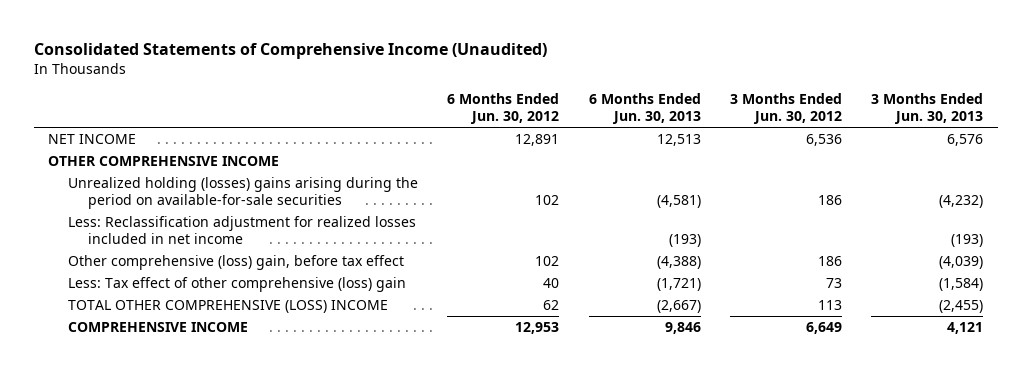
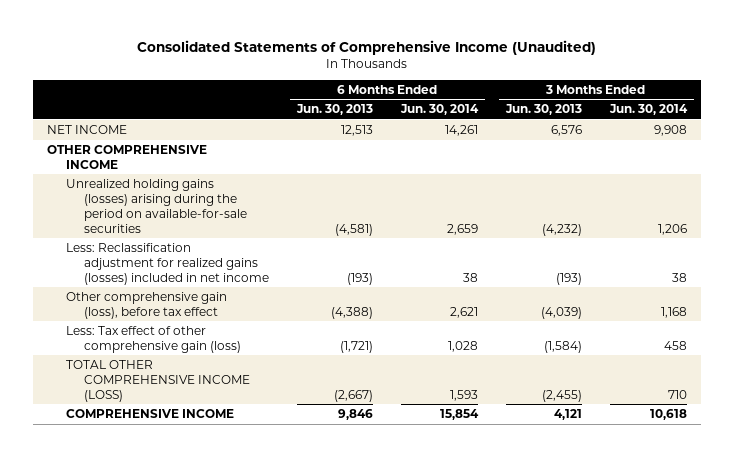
- | 6 Months Ended Jun. 30, 2012 | 6 Months Ended Jun. 30, 2013 | 3 Months Ended Jun. 30, 2012 | 3 Months Ended Jun. 30, 2013
+ | 6 Months Ended Jun. 30, 2013 | 6 Months Ended Jun. 30, 2014 | 3 Months Ended Jun. 30, 2013 | 3 Months Ended Jun. 30, 2014
- Unrealized holding (losses) gains arising during the period on available-for-sale securities | 102 | (4,581) | 186 | (4,232)
- Less: Reclassification adjustment for realized losses included in net income | | (193) | | (193)
- Other comprehensive (loss) gain, before tax effect | 102 | (4,388) | 186 | (4,039)
- Less: Tax effect of other comprehensive (loss) gain | 40 | (1,721) | 73 | (1,584)
- TOTAL OTHER COMPREHENSIVE (LOSS) INCOME | 62 | (2,667) | 113 | (2,455)
+ Unrealized holding gains (losses) arising during the period on available-for-sale securities | (4,581) | 2,659 | (4,232) | 1,206
+ Less: Reclassification adjustment for realized gains (losses) included in net income | (193) | 38 | (193) | 38
+ Other comprehensive gain (loss), before tax effect | (4,388) | 2,621 | (4,039) | 1,168
+ Less: Tax effect of other comprehensive gain (loss) | (1,721) | 1,028 | (1,584) | 458
+ TOTAL OTHER COMPREHENSIVE INCOME (LOSS) | (2,667) | 1,593 | (2,455) | 710

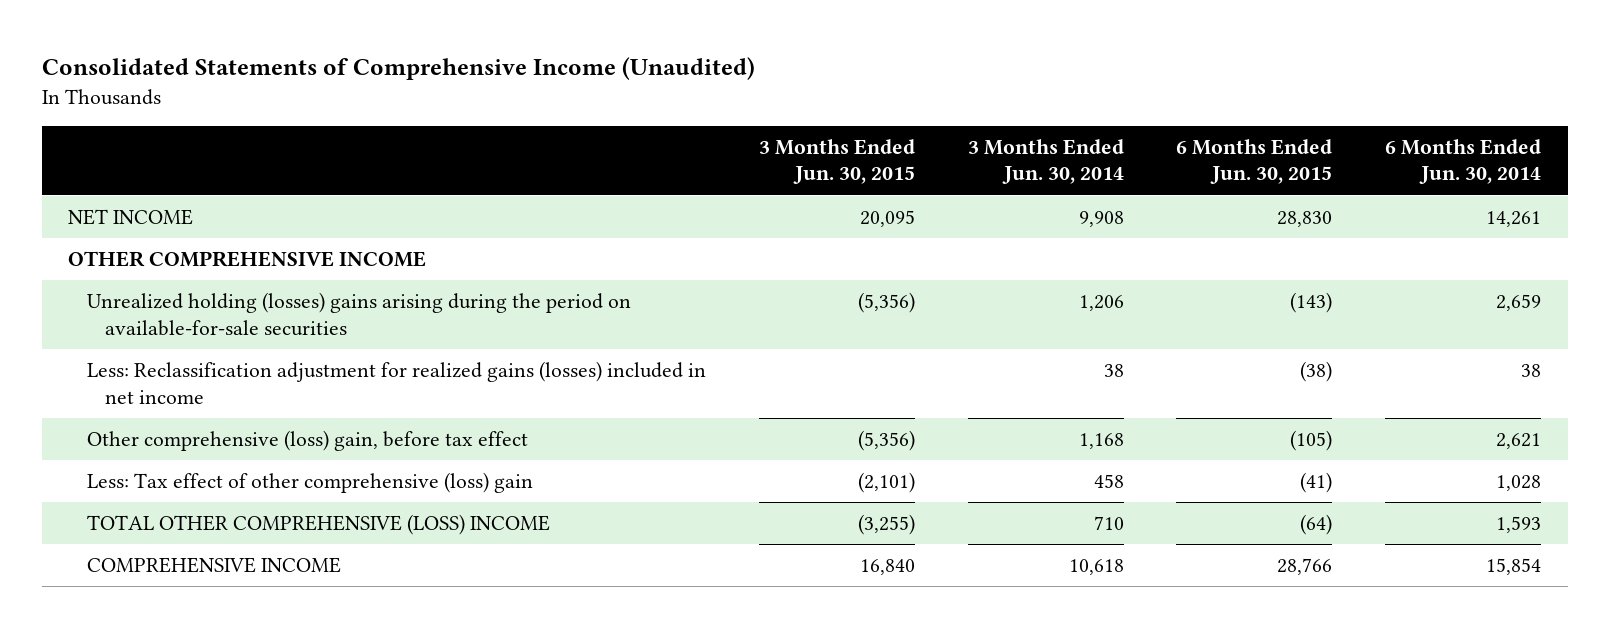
- | 6 Months Ended Jun. 30, 2013 | 6 Months Ended Jun. 30, 2014 | 3 Months Ended Jun. 30, 2013 | 3 Months Ended Jun. 30, 2014
+ | 3 Months Ended Jun. 30, 2015 | 3 Months Ended Jun. 30, 2014 | 6 Months Ended Jun. 30, 2015 | 6 Months Ended Jun. 30, 2014
- Unrealized holding gains (losses) arising during the period on available-for-sale securities | (4,581) | 2,659 | (4,232) | 1,206
+ Unrealized holding (losses) gains arising during the period on available-for-sale securities | (5,356) | 1,206 | (143) | 2,659
- Other comprehensive gain (loss), before tax effect | (4,388) | 2,621 | (4,039) | 1,168
- Less: Tax effect of other comprehensive gain (loss) | (1,721) | 1,028 | (1,584) | 458
- TOTAL OTHER COMPREHENSIVE INCOME (LOSS) | (2,667) | 1,593 | (2,455) | 710
+ Other comprehensive (loss) gain, before tax effect | (5,356) | 1,168 | (105) | 2,621
+ Less: Tax effect of other comprehensive (loss) gain | (2,101) | 458 | (41) | 1,028
+ TOTAL OTHER COMPREHENSIVE (LOSS) INCOME | (3,255) | 710 | (64) | 1,593

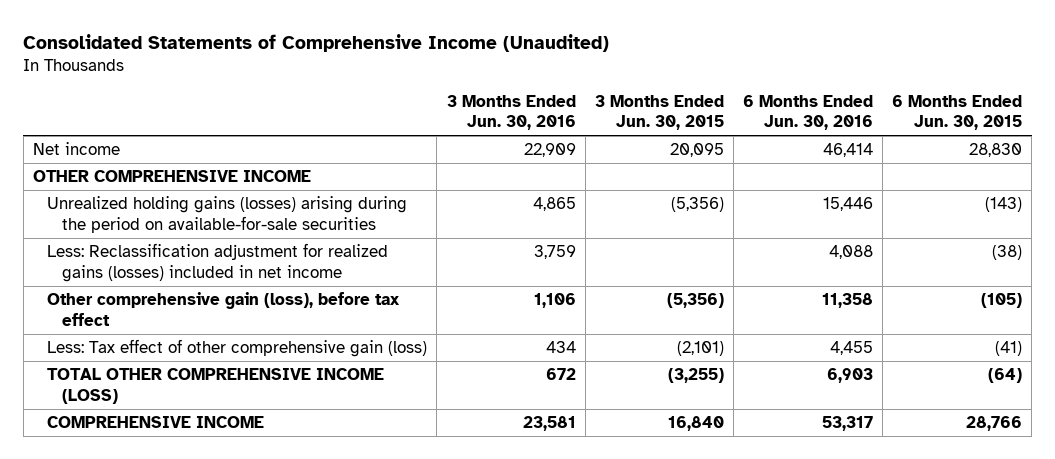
- | 3 Months Ended Jun. 30, 2015 | 3 Months Ended Jun. 30, 2014 | 6 Months Ended Jun. 30, 2015 | 6 Months Ended Jun. 30, 2014
+ | 3 Months Ended Jun. 30, 2016 | 3 Months Ended Jun. 30, 2015 | 6 Months Ended Jun. 30, 2016 | 6 Months Ended Jun. 30, 2015
- NET INCOME | 20,095 | 9,908 | 28,830 | 14,261
+ Net income | 22,909 | 20,095 | 46,414 | 28,830
- Unrealized holding (losses) gains arising during the period on available-for-sale securities | (5,356) | 1,206 | (143) | 2,659
+ Unrealized holding gains (losses) arising during the period on available-for-sale securities | 4,865 | (5,356) | 15,446 | (143)
- Other comprehensive (loss) gain, before tax effect | (5,356) | 1,168 | (105) | 2,621
- Less: Tax effect of other comprehensive (loss) gain | (2,101) | 458 | (41) | 1,028
- TOTAL OTHER COMPREHENSIVE (LOSS) INCOME | (3,255) | 710 | (64) | 1,593
+ Other comprehensive gain (loss), before tax effect | 1,106 | (5,356) | 11,358 | (105)
+ Less: Tax effect of other comprehensive gain (loss) | 434 | (2,101) | 4,455 | (41)
+ TOTAL OTHER COMPREHENSIVE INCOME (LOSS) | 672 | (3,255) | 6,903 | (64)

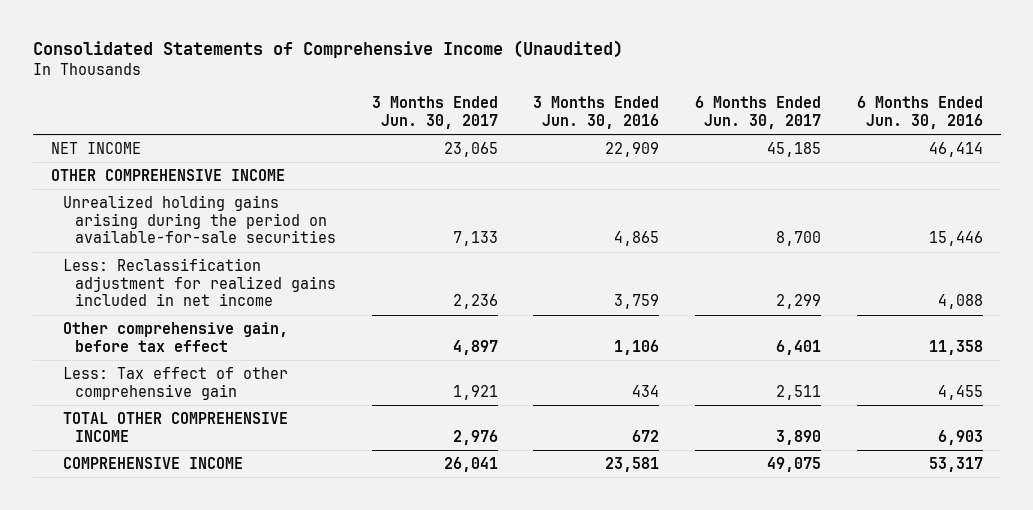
- | 3 Months Ended Jun. 30, 2016 | 3 Months Ended Jun. 30, 2015 | 6 Months Ended Jun. 30, 2016 | 6 Months Ended Jun. 30, 2015
+ | 3 Months Ended Jun. 30, 2017 | 3 Months Ended Jun. 30, 2016 | 6 Months Ended Jun. 30, 2017 | 6 Months Ended Jun. 30, 2016
- Net income | 22,909 | 20,095 | 46,414 | 28,830
+ NET INCOME | 23,065 | 22,909 | 45,185 | 46,414
- Unrealized holding gains (losses) arising during the period on available-for-sale securities | 4,865 | (5,356) | 15,446 | (143)
- Less: Reclassification adjustment for realized gains (losses) included in net income | 3,759 | | 4,088 | (38)
- Other comprehensive gain (loss), before tax effect | 1,106 | (5,356) | 11,358 | (105)
- Less: Tax effect of other comprehensive gain (loss) | 434 | (2,101) | 4,455 | (41)
- TOTAL OTHER COMPREHENSIVE INCOME (LOSS) | 672 | (3,255) | 6,903 | (64)
+ Unrealized holding gains arising during the period on available-for-sale securities | 7,133 | 4,865 | 8,700 | 15,446
+ Less: Reclassification adjustment for realized gains included in net income | 2,236 | 3,759 | 2,299 | 4,088
+ Other comprehensive gain, before tax effect | 4,897 | 1,106 | 6,401 | 11,358
+ Less: Tax effect of other comprehensive gain | 1,921 | 434 | 2,511 | 4,455
+ TOTAL OTHER COMPREHENSIVE INCOME | 2,976 | 672 | 3,890 | 6,903

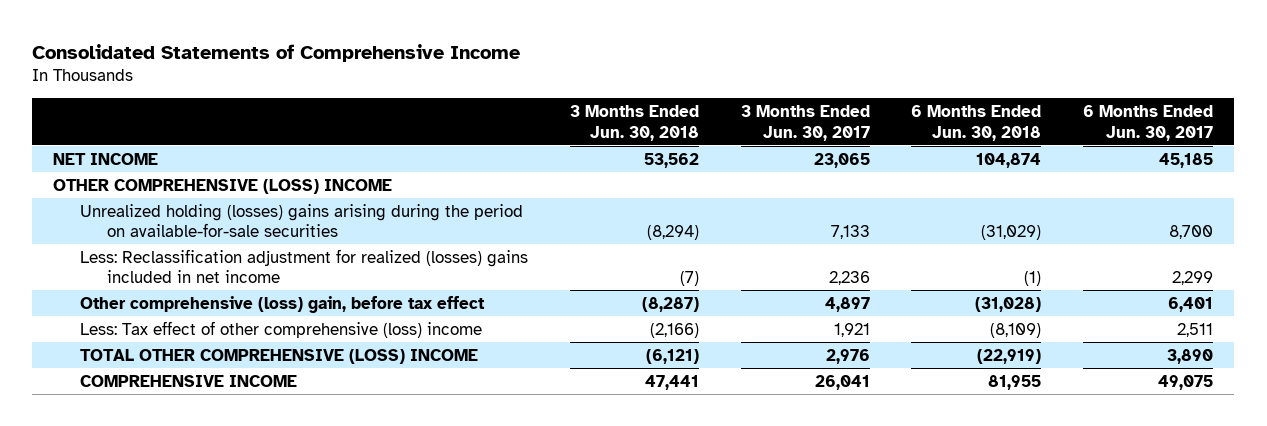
- Consolidated Statements of Comprehensive Income (Unaudited)
+ Consolidated Statements of Comprehensive Income
- | 3 Months Ended Jun. 30, 2017 | 3 Months Ended Jun. 30, 2016 | 6 Months Ended Jun. 30, 2017 | 6 Months Ended Jun. 30, 2016
+ | 3 Months Ended Jun. 30, 2018 | 3 Months Ended Jun. 30, 2017 | 6 Months Ended Jun. 30, 2018 | 6 Months Ended Jun. 30, 2017
- OTHER COMPREHENSIVE INCOME
- Unrealized holding gains arising during the period on available-for-sale securities | 7,133 | 4,865 | 8,700 | 15,446
- Less: Reclassification adjustment for realized gains included in net income | 2,236 | 3,759 | 2,299 | 4,088
- Other comprehensive gain, before tax effect | 4,897 | 1,106 | 6,401 | 11,358
- Less: Tax effect of other comprehensive gain | 1,921 | 434 | 2,511 | 4,455
- TOTAL OTHER COMPREHENSIVE INCOME | 2,976 | 672 | 3,890 | 6,903
+ OTHER COMPREHENSIVE (LOSS) INCOME
+ Unrealized holding (losses) gains arising during the period on available-for-sale securities | (8,294) | 7,133 | (31,029) | 8,700
+ Less: Reclassification adjustment for realized (losses) gains included in net income | (7) | 2,236 | (1) | 2,299
+ Other comprehensive (loss) gain, before tax effect | (8,287) | 4,897 | (31,028) | 6,401
+ Less: Tax effect of other comprehensive (loss) income | (2,166) | 1,921 | (8,109) | 2,511
+ TOTAL OTHER COMPREHENSIVE (LOSS) INCOME | (6,121) | 2,976 | (22,919) | 3,890

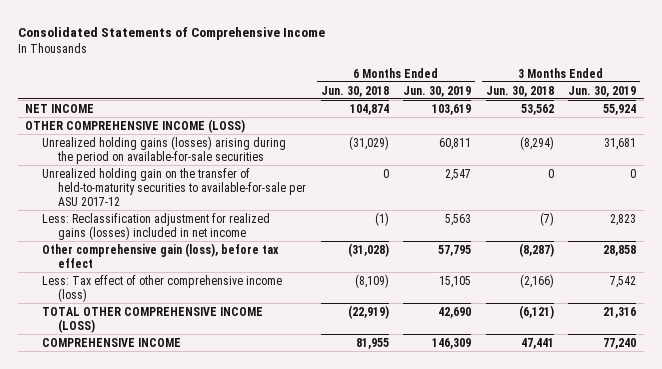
- | 3 Months Ended Jun. 30, 2018 | 3 Months Ended Jun. 30, 2017 | 6 Months Ended Jun. 30, 2018 | 6 Months Ended Jun. 30, 2017
+ | 6 Months Ended Jun. 30, 2018 | 6 Months Ended Jun. 30, 2019 | 3 Months Ended Jun. 30, 2018 | 3 Months Ended Jun. 30, 2019
- OTHER COMPREHENSIVE (LOSS) INCOME
- Unrealized holding (losses) gains arising during the period on available-for-sale securities | (8,294) | 7,133 | (31,029) | 8,700
- Less: Reclassification adjustment for realized (losses) gains included in net income | (7) | 2,236 | (1) | 2,299
- Other comprehensive (loss) gain, before tax effect | (8,287) | 4,897 | (31,028) | 6,401
- Less: Tax effect of other comprehensive (loss) income | (2,166) | 1,921 | (8,109) | 2,511
- TOTAL OTHER COMPREHENSIVE (LOSS) INCOME | (6,121) | 2,976 | (22,919) | 3,890
+ OTHER COMPREHENSIVE INCOME (LOSS)
+ Unrealized holding gains (losses) arising during the period on available-for-sale securities | (31,029) | 60,811 | (8,294) | 31,681
+ Unrealized holding gain on the transfer of held-to-maturity securities to available-for-sale per ASU 2017-12 | 0 | 2,547 | 0 | 0
+ Less: Reclassification adjustment for realized gains (losses) included in net income | (1) | 5,563 | (7) | 2,823
+ Other comprehensive gain (loss), before tax effect | (31,028) | 57,795 | (8,287) | 28,858
+ Less: Tax effect of other comprehensive income (loss) | (8,109) | 15,105 | (2,166) | 7,542
+ TOTAL OTHER COMPREHENSIVE INCOME (LOSS) | (22,919) | 42,690 | (6,121) | 21,316

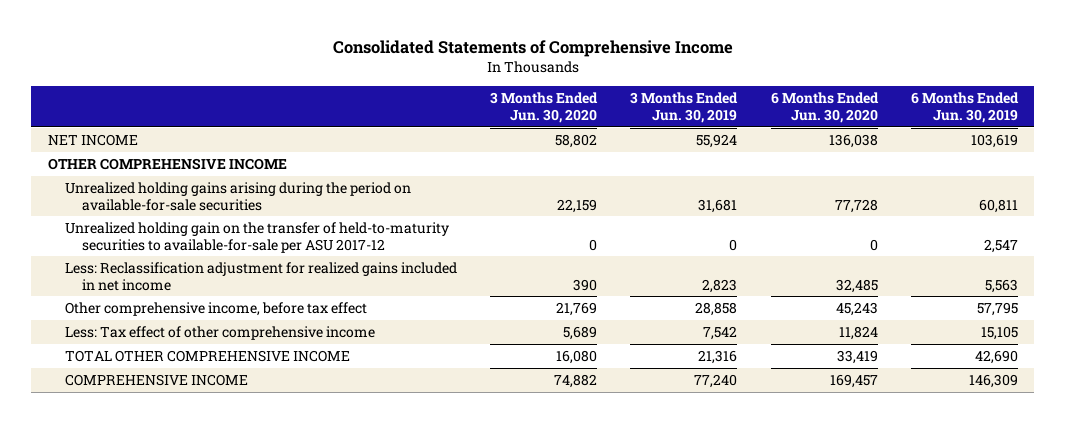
- | 6 Months Ended Jun. 30, 2018 | 6 Months Ended Jun. 30, 2019 | 3 Months Ended Jun. 30, 2018 | 3 Months Ended Jun. 30, 2019
+ | 3 Months Ended Jun. 30, 2020 | 3 Months Ended Jun. 30, 2019 | 6 Months Ended Jun. 30, 2020 | 6 Months Ended Jun. 30, 2019
- OTHER COMPREHENSIVE INCOME (LOSS)
- Unrealized holding gains (losses) arising during the period on available-for-sale securities | (31,029) | 60,811 | (8,294) | 31,681
+ OTHER COMPREHENSIVE INCOME
+ Unrealized holding gains arising during the period on available-for-sale securities | 22,159 | 31,681 | 77,728 | 60,811
- Less: Reclassification adjustment for realized gains (losses) included in net income | (1) | 5,563 | (7) | 2,823
- Other comprehensive gain (loss), before tax effect | (31,028) | 57,795 | (8,287) | 28,858
- Less: Tax effect of other comprehensive income (loss) | (8,109) | 15,105 | (2,166) | 7,542
- TOTAL OTHER COMPREHENSIVE INCOME (LOSS) | (22,919) | 42,690 | (6,121) | 21,316
+ Less: Reclassification adjustment for realized gains included in net income | 390 | 2,823 | 32,485 | 5,563
+ Other comprehensive income, before tax effect | 21,769 | 28,858 | 45,243 | 57,795
+ Less: Tax effect of other comprehensive income | 5,689 | 7,542 | 11,824 | 15,105
+ TOTAL OTHER COMPREHENSIVE INCOME | 16,080 | 21,316 | 33,419 | 42,690

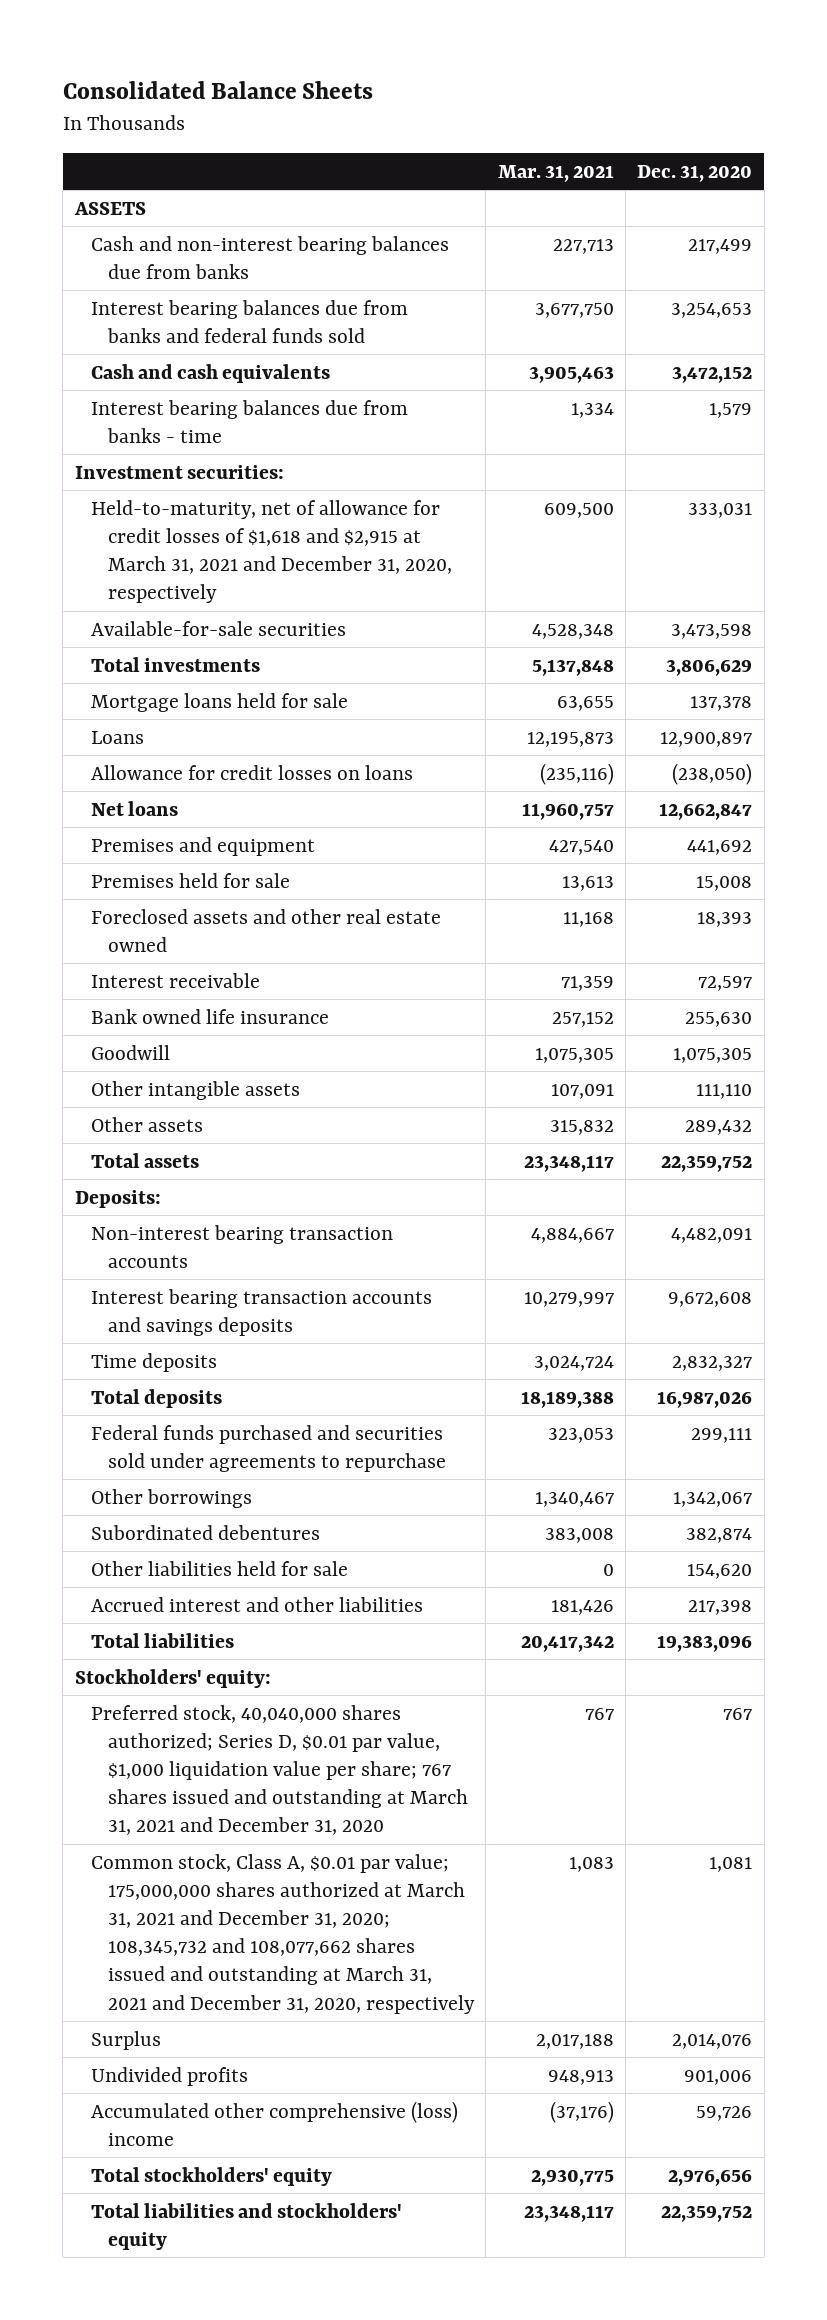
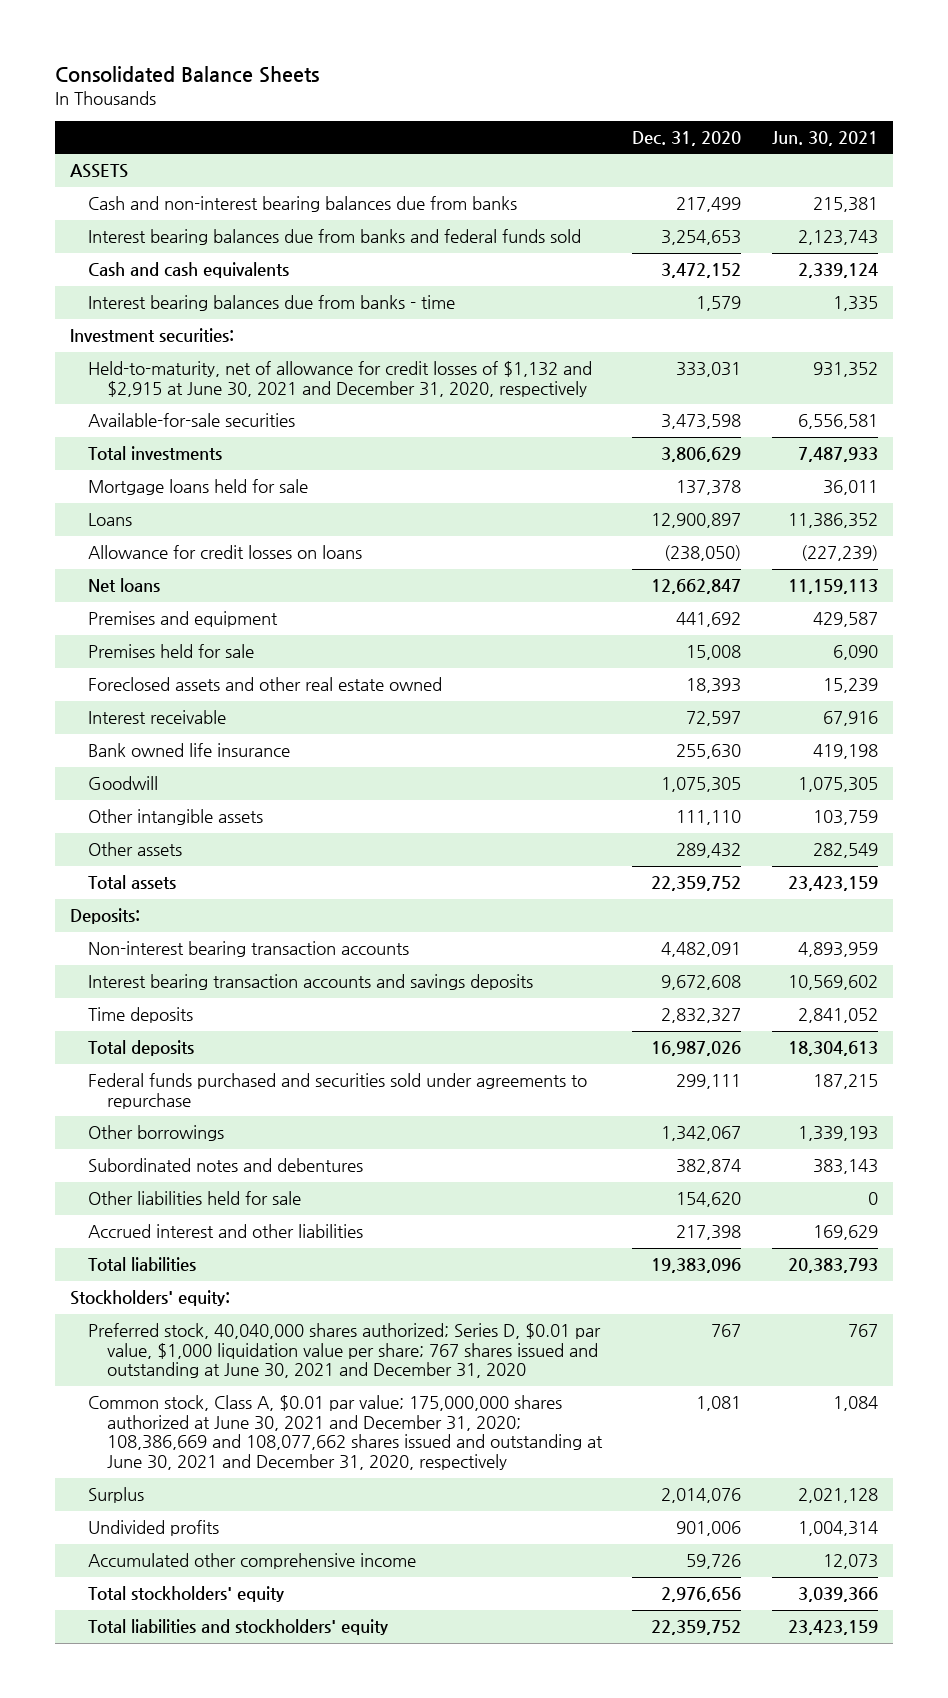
- | Mar. 31, 2021 | Dec. 31, 2020
+ | Dec. 31, 2020 | Jun. 30, 2021
- Held-to-maturity, net of allowance for credit losses of $1,618 and $2,915 at March 31, 2021 and December 31, 2020, respectively | 609,500 | 333,031
+ Held-to-maturity, net of allowance for credit losses of $1,132 and $2,915 at June 30, 2021 and December 31, 2020, respectively | 333,031 | 931,352
- Subordinated debentures | 383,008 | 382,874
+ Subordinated notes and debentures | 382,874 | 383,143
- Preferred stock, 40,040,000 shares authorized; Series D, $0.01 par value, $1,000 liquidation value per share; 767 shares issued and outstanding at March 31, 2021 and December 31, 2020 | 767 | 767
- Common stock, Class A, $0.01 par value; 175,000,000 shares authorized at March 31, 2021 and December 31, 2020; 108,345,732 and 108,077,662 shares issued and outstanding at March 31, 2021 and December 31, 2020, respectively | 1,083 | 1,081
+ Preferred stock, 40,040,000 shares authorized; Series D, $0.01 par value, $1,000 liquidation value per share; 767 shares issued and outstanding at June 30, 2021 and December 31, 2020 | 767 | 767
+ Common stock, Class A, $0.01 par value; 175,000,000 shares authorized at June 30, 2021 and December 31, 2020; 108,386,669 and 108,077,662 shares issued and outstanding at June 30, 2021 and December 31, 2020, respectively | 1,081 | 1,084
- Accumulated other comprehensive (loss) income | (37,176) | 59,726
+ Accumulated other comprehensive income | 59,726 | 12,073

